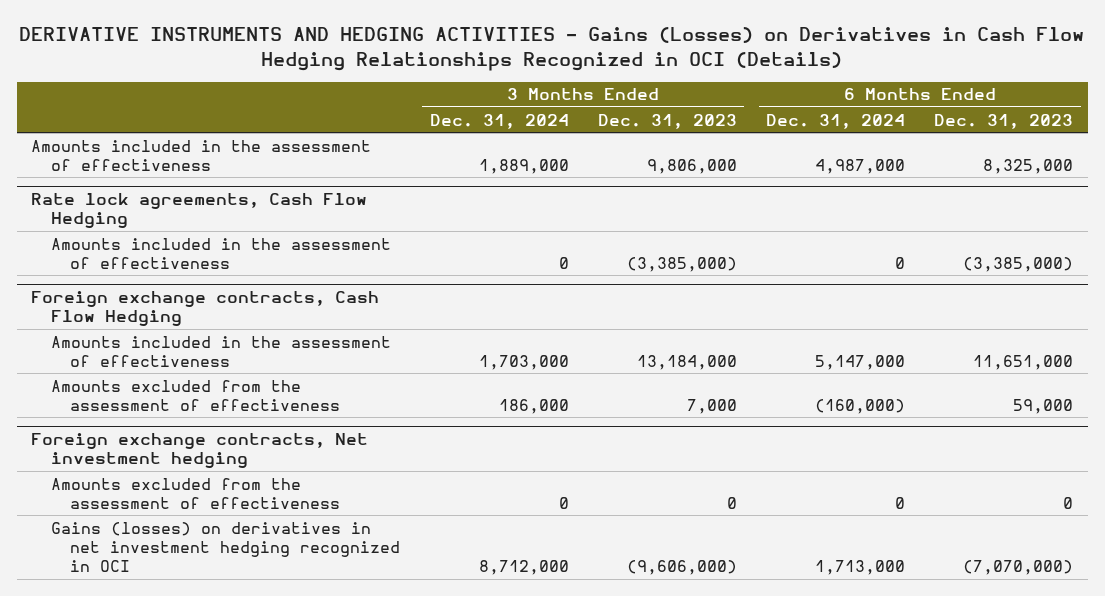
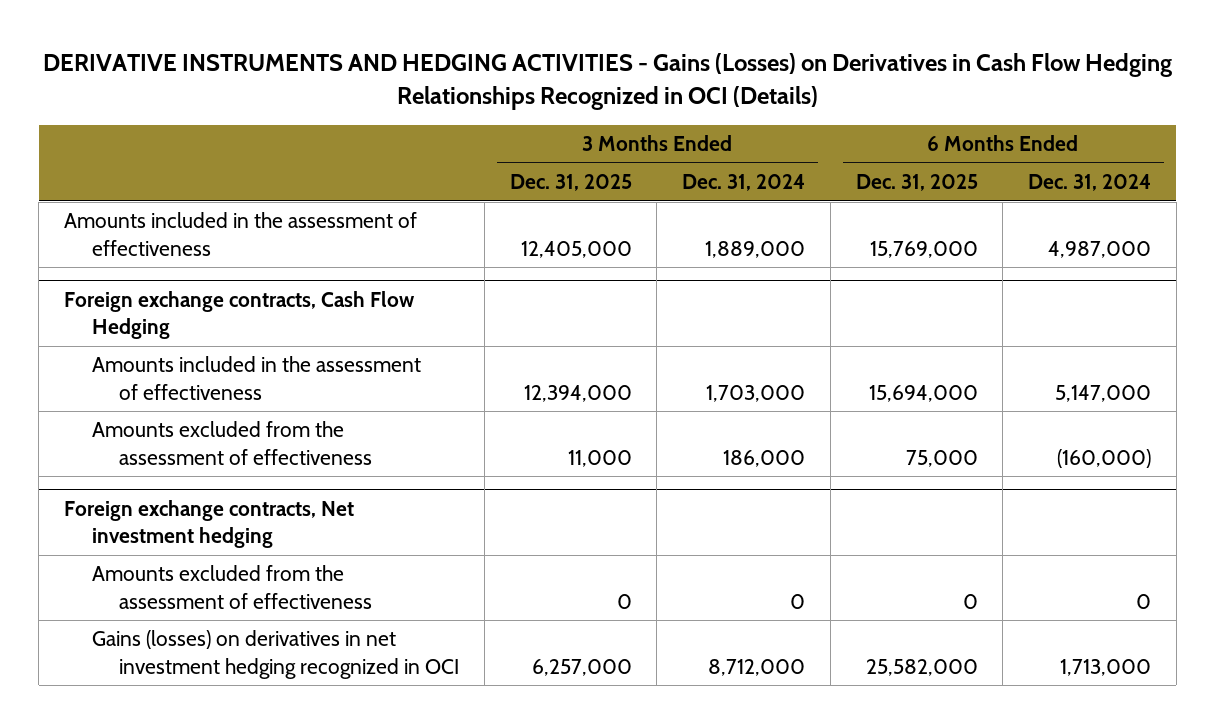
- | 3 Months Ended Dec. 31, 2024 | 3 Months Ended Dec. 31, 2023 | 6 Months Ended Dec. 31, 2024 | 6 Months Ended Dec. 31, 2023
+ | 3 Months Ended Dec. 31, 2025 | 3 Months Ended Dec. 31, 2024 | 6 Months Ended Dec. 31, 2025 | 6 Months Ended Dec. 31, 2024
- Rate lock agreements, Cash Flow Hedging
- Amounts included in the assessment of effectiveness | 0 | (3,385,000) | 0 | (3,385,000)

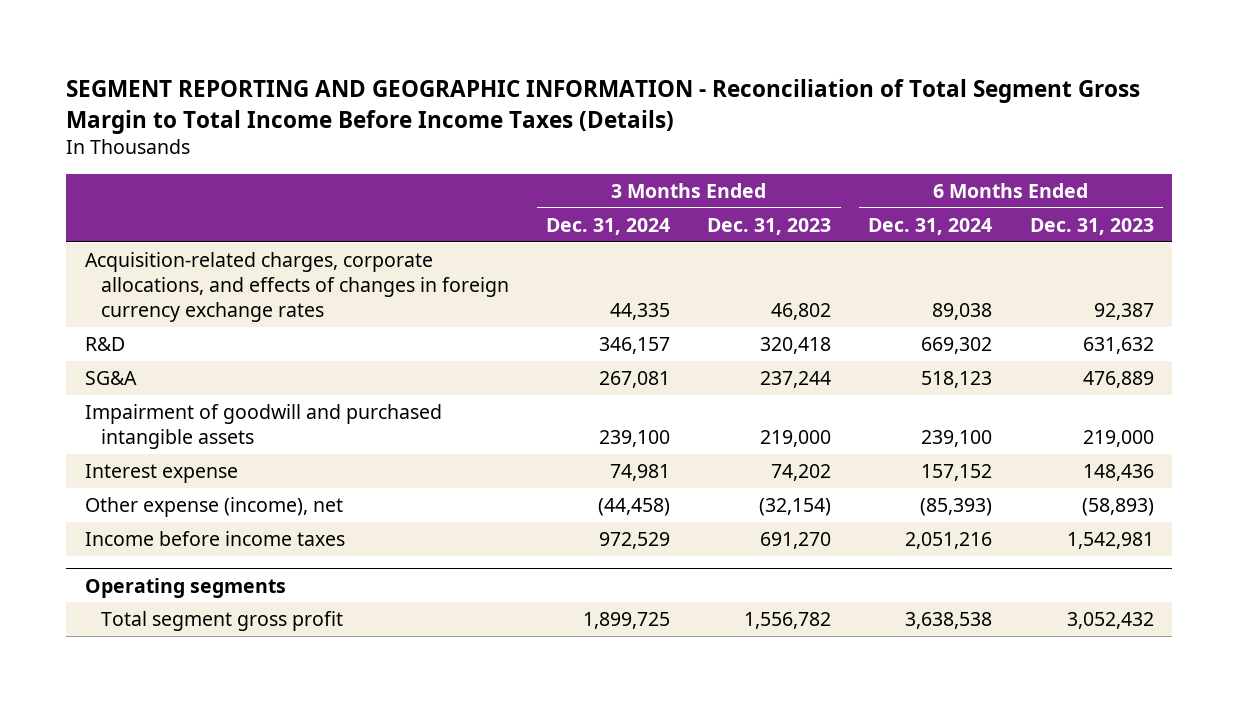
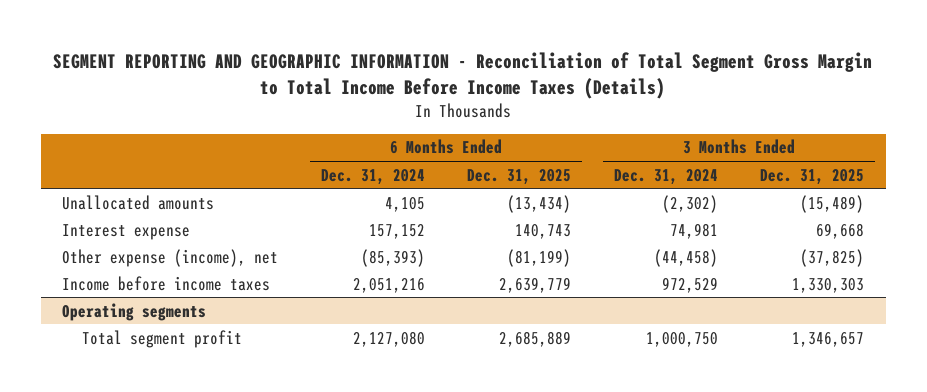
- | 3 Months Ended Dec. 31, 2024 | 3 Months Ended Dec. 31, 2023 | 6 Months Ended Dec. 31, 2024 | 6 Months Ended Dec. 31, 2023
+ | 6 Months Ended Dec. 31, 2024 | 6 Months Ended Dec. 31, 2025 | 3 Months Ended Dec. 31, 2024 | 3 Months Ended Dec. 31, 2025
- Acquisition-related charges, corporate allocations, and effects of changes in foreign currency exchange rates | 44,335 | 46,802 | 89,038 | 92,387
- R&D | 346,157 | 320,418 | 669,302 | 631,632
- SG&A | 267,081 | 237,244 | 518,123 | 476,889
- Impairment of goodwill and purchased intangible assets | 239,100 | 219,000 | 239,100 | 219,000
+ Unallocated amounts | 4,105 | (13,434) | (2,302) | (15,489)
@ Operating segments
- Total segment gross profit | 1,899,725 | 1,556,782 | 3,638,538 | 3,052,432
+ Total segment profit | 2,127,080 | 2,685,889 | 1,000,750 | 1,346,657

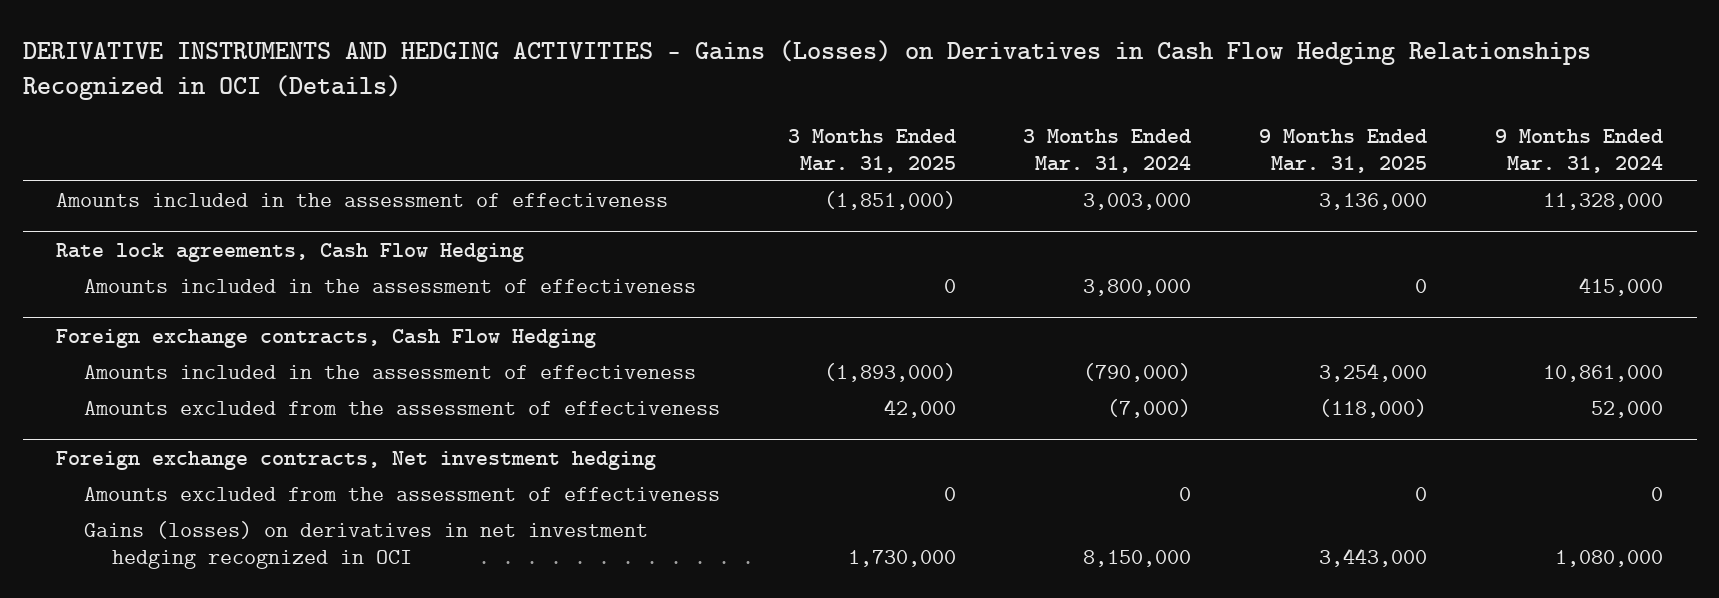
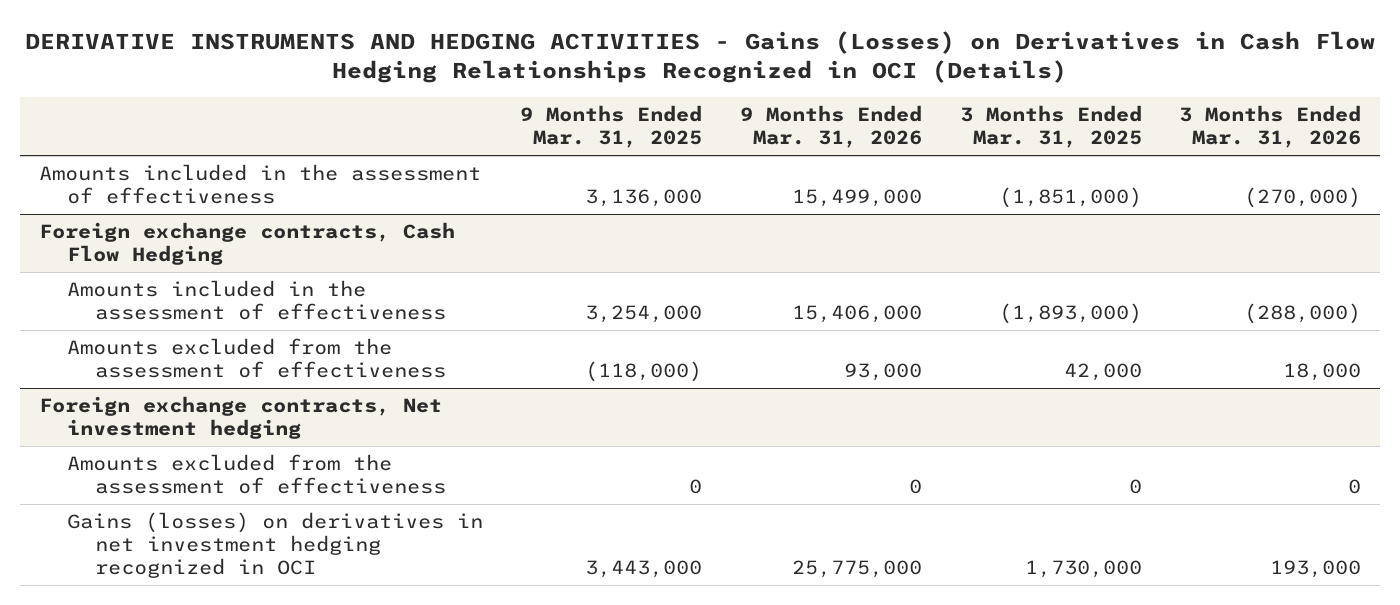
- | 3 Months Ended Mar. 31, 2025 | 3 Months Ended Mar. 31, 2024 | 9 Months Ended Mar. 31, 2025 | 9 Months Ended Mar. 31, 2024
+ | 9 Months Ended Mar. 31, 2025 | 9 Months Ended Mar. 31, 2026 | 3 Months Ended Mar. 31, 2025 | 3 Months Ended Mar. 31, 2026
- Rate lock agreements, Cash Flow Hedging
- Amounts included in the assessment of effectiveness | 0 | 3,800,000 | 0 | 415,000

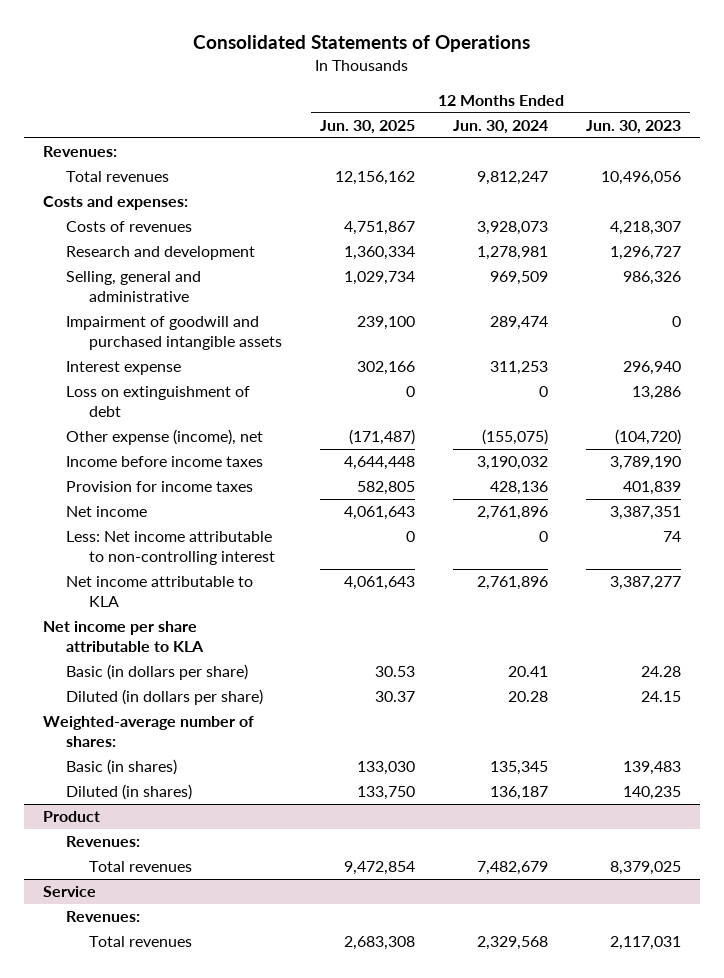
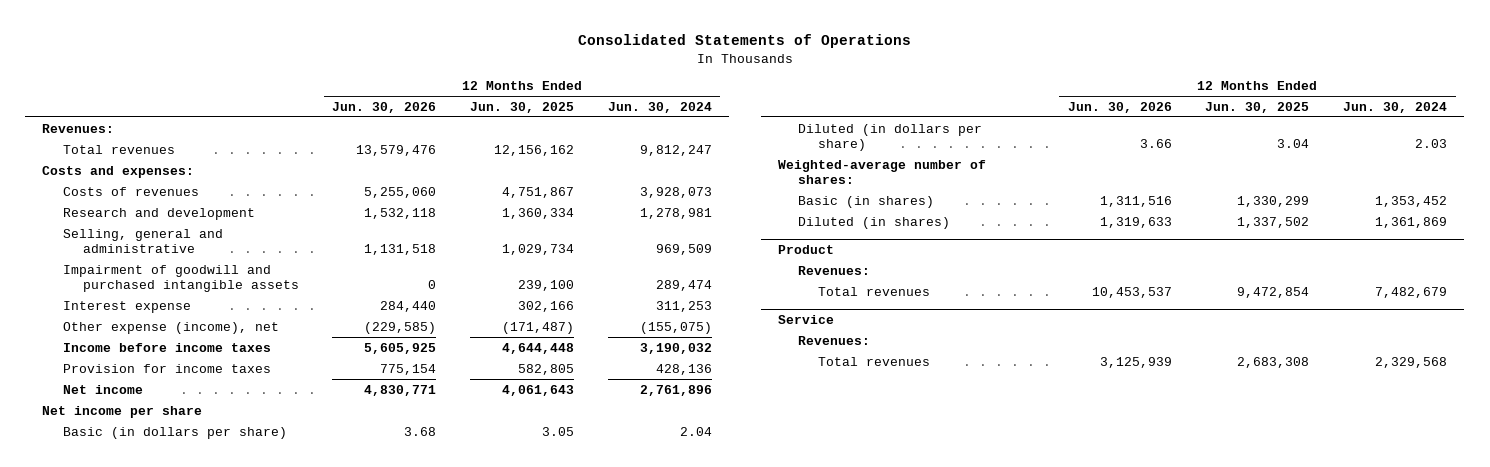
- | 12 Months Ended Jun. 30, 2025 | 12 Months Ended Jun. 30, 2024 | 12 Months Ended Jun. 30, 2023
+ | 12 Months Ended Jun. 30, 2026 | 12 Months Ended Jun. 30, 2025 | 12 Months Ended Jun. 30, 2024
- Loss on extinguishment of debt | 0 | 0 | 13,286
- Less: Net income attributable to non-controlling interest | 0 | 0 | 74
- Net income attributable to KLA | 4,061,643 | 2,761,896 | 3,387,277
- Net income per share attributable to KLA
- Basic (in dollars per share) | 30.53 | 20.41 | 24.28
- Diluted (in dollars per share) | 30.37 | 20.28 | 24.15
+ Net income per share
+ Basic (in dollars per share) | 3.68 | 3.05 | 2.04
+ Diluted (in dollars per share) | 3.66 | 3.04 | 2.03
- Basic (in shares) | 133,030 | 135,345 | 139,483
- Diluted (in shares) | 133,750 | 136,187 | 140,235
+ Basic (in shares) | 1,311,516 | 1,330,299 | 1,353,452
+ Diluted (in shares) | 1,319,633 | 1,337,502 | 1,361,869

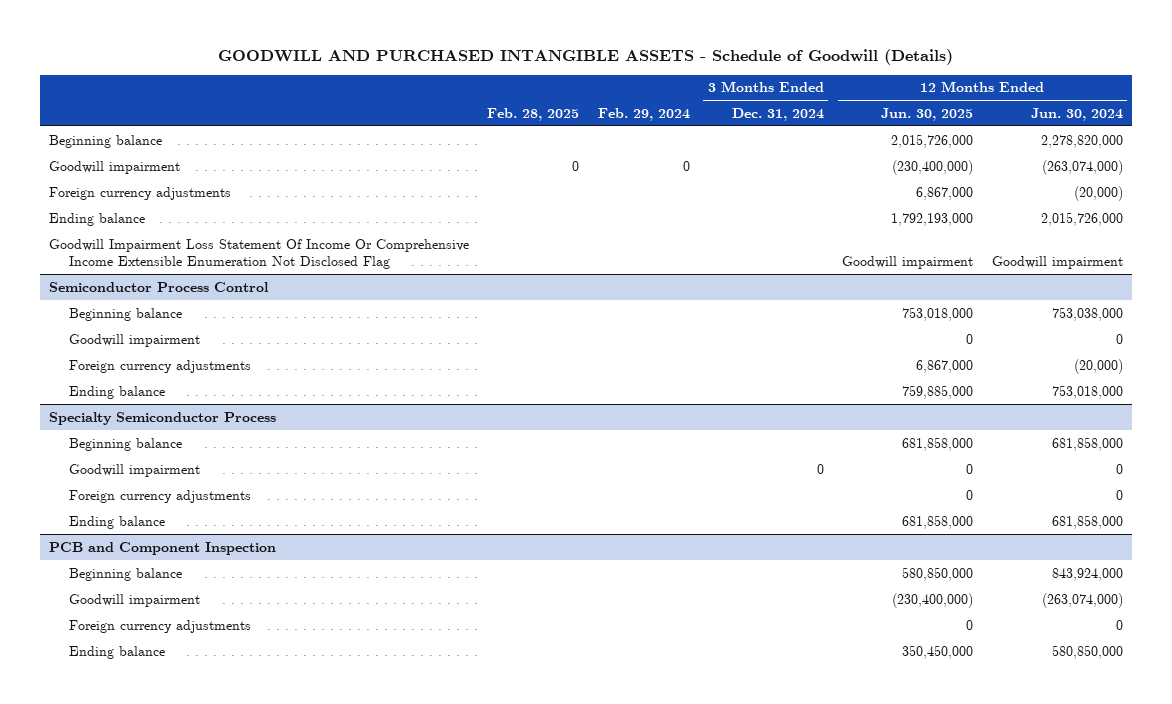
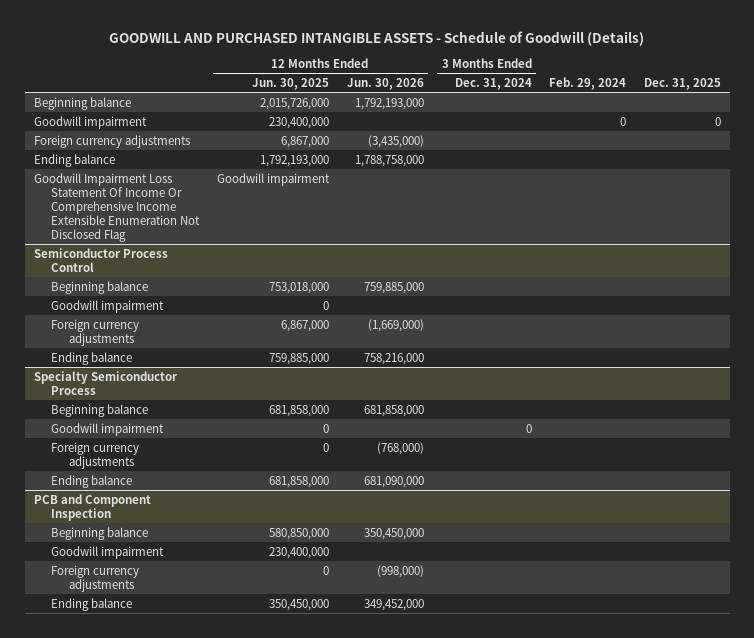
- | Feb. 28, 2025 | Feb. 29, 2024 | 3 Months Ended Dec. 31, 2024 | 12 Months Ended Jun. 30, 2025 | 12 Months Ended Jun. 30, 2024
+ | 12 Months Ended Jun. 30, 2025 | 12 Months Ended Jun. 30, 2026 | 3 Months Ended Dec. 31, 2024 | Feb. 29, 2024 | Dec. 31, 2025
- Goodwill impairment | 0 | 0 | | (230,400,000) | (263,074,000)
+ Goodwill impairment | 230,400,000 | | | 0 | 0
@ PCB and Component Inspection
- Goodwill impairment | | | | (230,400,000) | (263,074,000)
+ Goodwill impairment | 230,400,000 | | | |

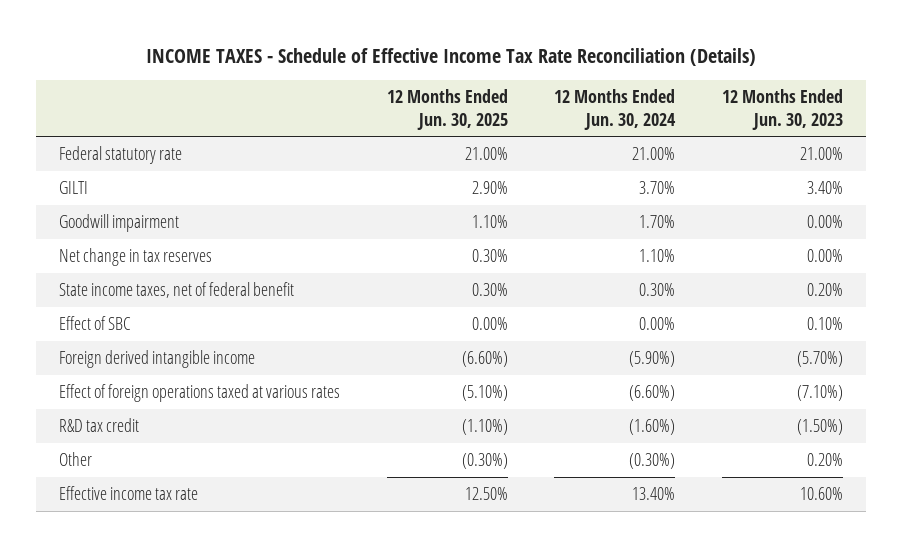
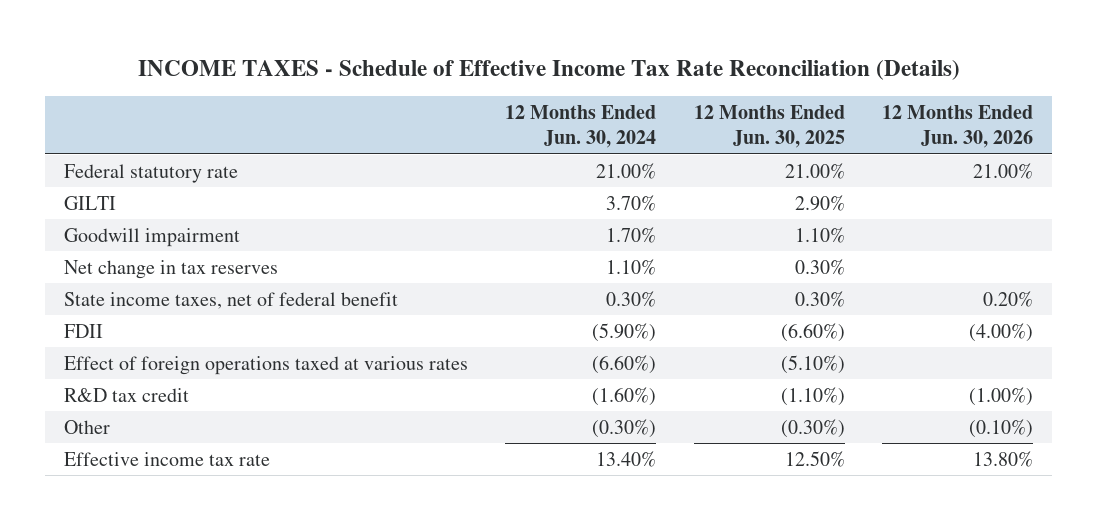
- | 12 Months Ended Jun. 30, 2025 | 12 Months Ended Jun. 30, 2024 | 12 Months Ended Jun. 30, 2023
+ | 12 Months Ended Jun. 30, 2024 | 12 Months Ended Jun. 30, 2025 | 12 Months Ended Jun. 30, 2026
- Effect of SBC | 0.00% | 0.00% | 0.10%
- Foreign derived intangible income | (6.60%) | (5.90%) | (5.70%)
+ FDII | (5.90%) | (6.60%) | (4.00%)

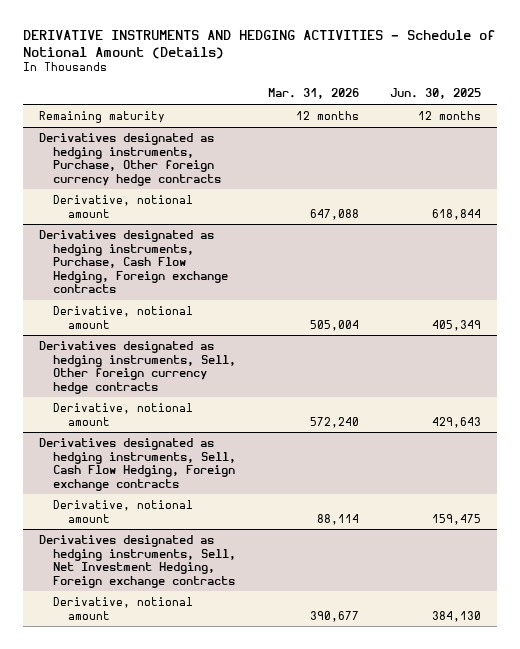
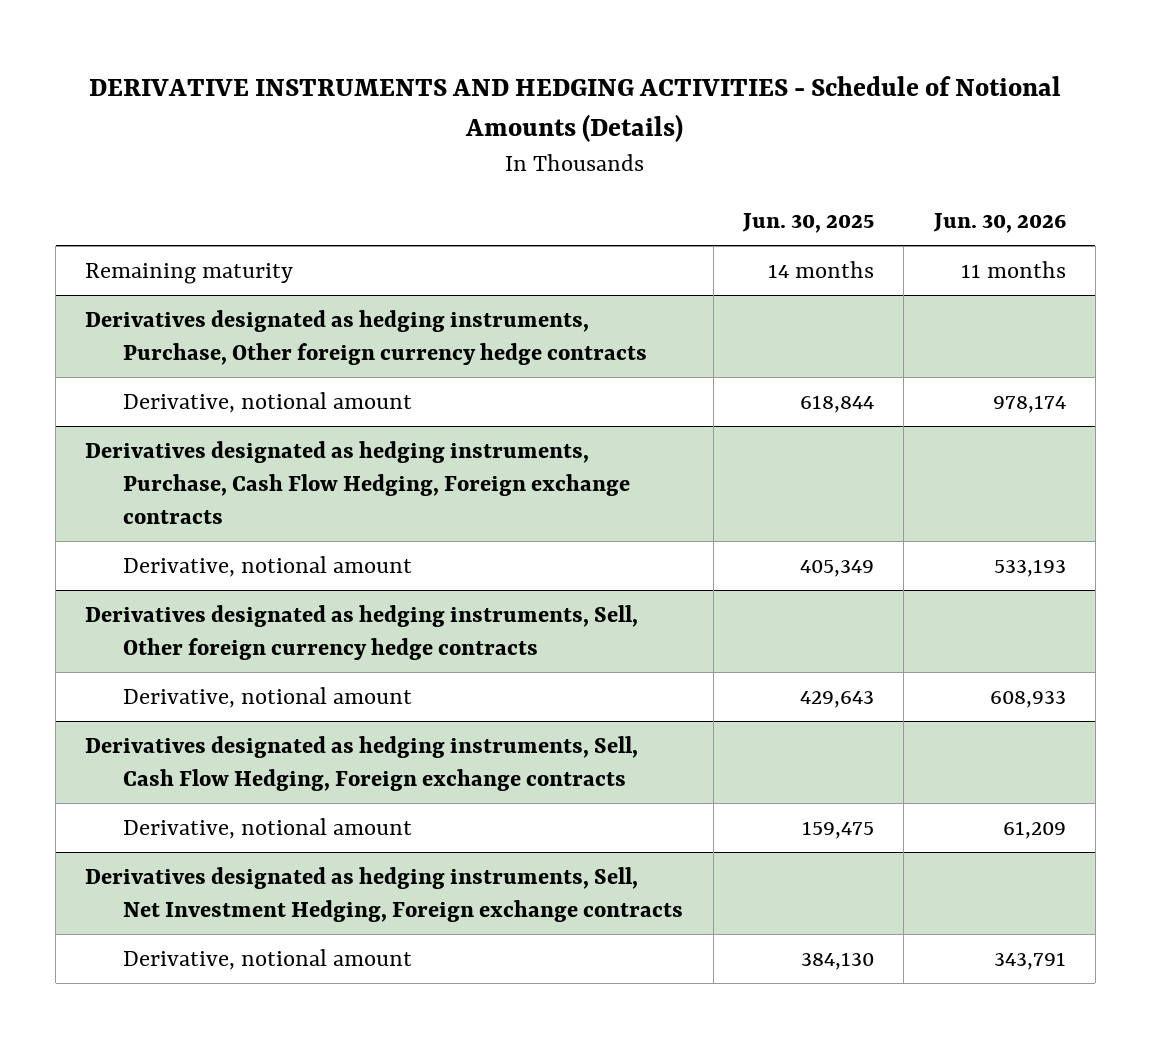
- DERIVATIVE INSTRUMENTS AND HEDGING ACTIVITIES - Schedule of Notional Amount (Details)
+ DERIVATIVE INSTRUMENTS AND HEDGING ACTIVITIES - Schedule of Notional Amounts (Details)
- | Mar. 31, 2026 | Jun. 30, 2025
+ | Jun. 30, 2025 | Jun. 30, 2026
- Remaining maturity | 12 months | 12 months
+ Remaining maturity | 14 months | 11 months

